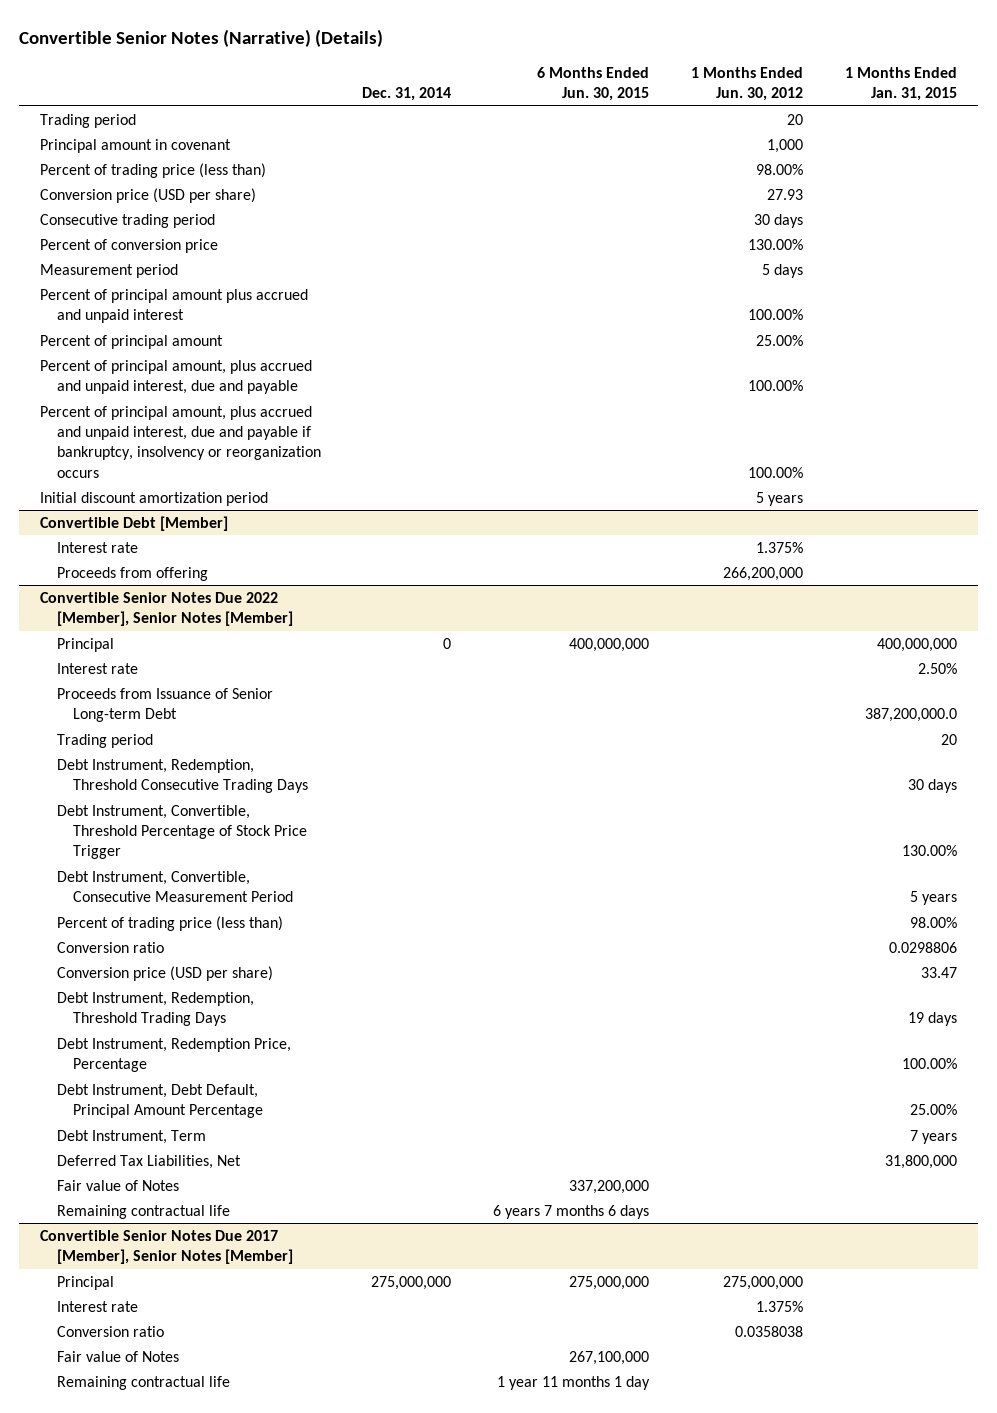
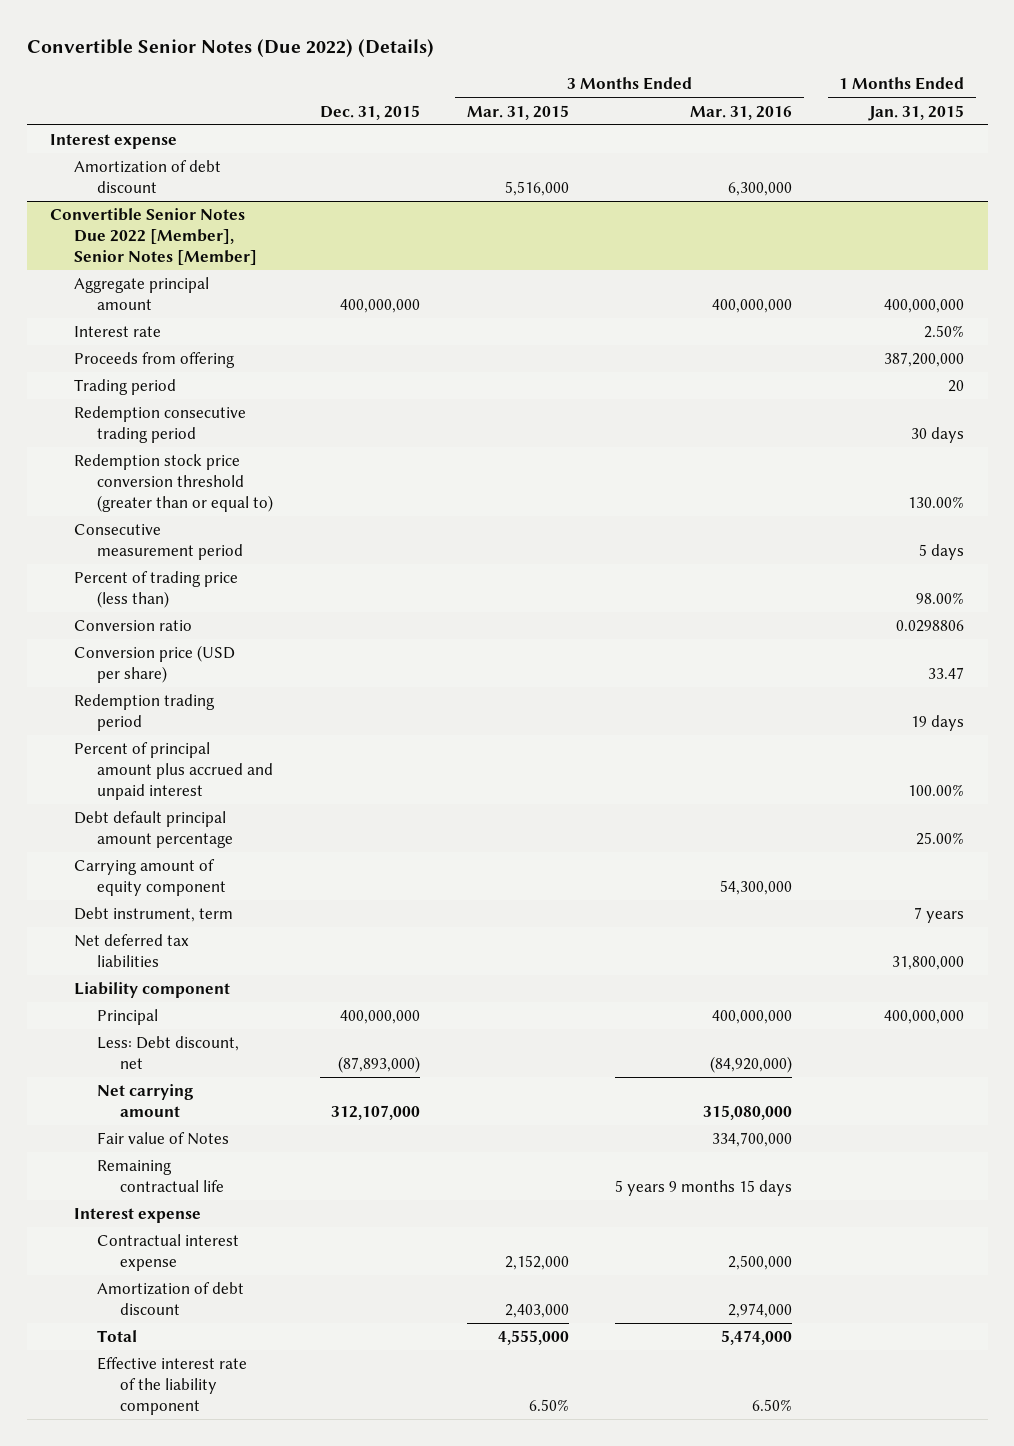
- Convertible Senior Notes (Narrative) (Details)
+ Convertible Senior Notes (Due 2022) (Details)
- | Dec. 31, 2014 | 6 Months Ended Jun. 30, 2015 | 1 Months Ended Jun. 30, 2012 | 1 Months Ended Jan. 31, 2015
+ | Dec. 31, 2015 | 3 Months Ended Mar. 31, 2015 | 3 Months Ended Mar. 31, 2016 | 1 Months Ended Jan. 31, 2015
- Trading period | | | 20 |
- Principal amount in covenant | | | 1,000 |
- Percent of trading price (less than) | | | 98.00% |
- Conversion price (USD per share) | | | 27.93 |
- Consecutive trading period | | | 30 days |
- Percent of conversion price | | | 130.00% |
- Measurement period | | | 5 days |
- Percent of principal amount plus accrued and unpaid interest | | | 100.00% |
- Percent of principal amount | | | 25.00% |
- Percent of principal amount, plus accrued and unpaid interest, due and payable | | | 100.00% |
- Percent of principal amount, plus accrued and unpaid interest, due and payable if bankruptcy, insolvency or reorganization occurs | | | 100.00% |
- Initial discount amortization period | | | 5 years |
- Convertible Debt [Member]
- Interest rate | | | 1.375% |
- Proceeds from offering | | | 266,200,000 |
+ Interest expense
+ Amortization of debt discount | | 5,516,000 | 6,300,000 |
@ Convertible Senior Notes Due 2022 [Member], Senior Notes [Member]
+ Aggregate principal amount | 400,000,000 | | 400,000,000 | 400,000,000
- Proceeds from Issuance of Senior Long-term Debt | | | | 387,200,000.0
+ Proceeds from offering | | | | 387,200,000
- Debt Instrument, Redemption, Threshold Consecutive Trading Days | | | | 30 days
- Debt Instrument, Convertible, Threshold Percentage of Stock Price Trigger | | | | 130.00%
- Debt Instrument, Convertible, Consecutive Measurement Period | | | | 5 years
+ Redemption consecutive trading period | | | | 30 days
+ Redemption stock price conversion threshold (greater than or equal to) | | | | 130.00%
+ Consecutive measurement period | | | | 5 days
- Debt Instrument, Redemption, Threshold Trading Days | | | | 19 days
- Debt Instrument, Redemption Price, Percentage | | | | 100.00%
- Debt Instrument, Debt Default, Principal Amount Percentage | | | | 25.00%
- Debt Instrument, Term | | | | 7 years
- Deferred Tax Liabilities, Net | | | | 31,800,000
+ Redemption trading period | | | | 19 days
+ Percent of principal amount plus accrued and unpaid interest | | | | 100.00%
+ Debt default principal amount percentage | | | | 25.00%
+ Carrying amount of equity component | | | 54,300,000 |
+ Debt instrument, term | | | | 7 years
+ Net deferred tax liabilities | | | | 31,800,000
+ Liability component
moved down: Principal | 400,000,000 | | 400,000,000 | 400,000,000
+ Less: Debt discount, net | (87,893,000) | | (84,920,000) |
+ Net carrying amount | 312,107,000 | | 315,080,000 |
- Convertible Senior Notes Due 2017 [Member], Senior Notes [Member]
- Principal | 275,000,000 | 275,000,000 | 275,000,000 |
- Interest rate | | | 1.375% |
- Conversion ratio | | | 0.0358038 |
- Fair value of Notes | | 267,100,000 | |
- Remaining contractual life | | 1 year 11 months 1 day | |
@ Convertible Senior Notes Due 2022 [Member], Senior Notes [Member]
+ Interest expense
+ Contractual interest expense | | 2,152,000 | 2,500,000 |
+ Amortization of debt discount | | 2,403,000 | 2,974,000 |
+ Total | | 4,555,000 | 5,474,000 |
+ Effective interest rate of the liability component | | 6.50% | 6.50% |

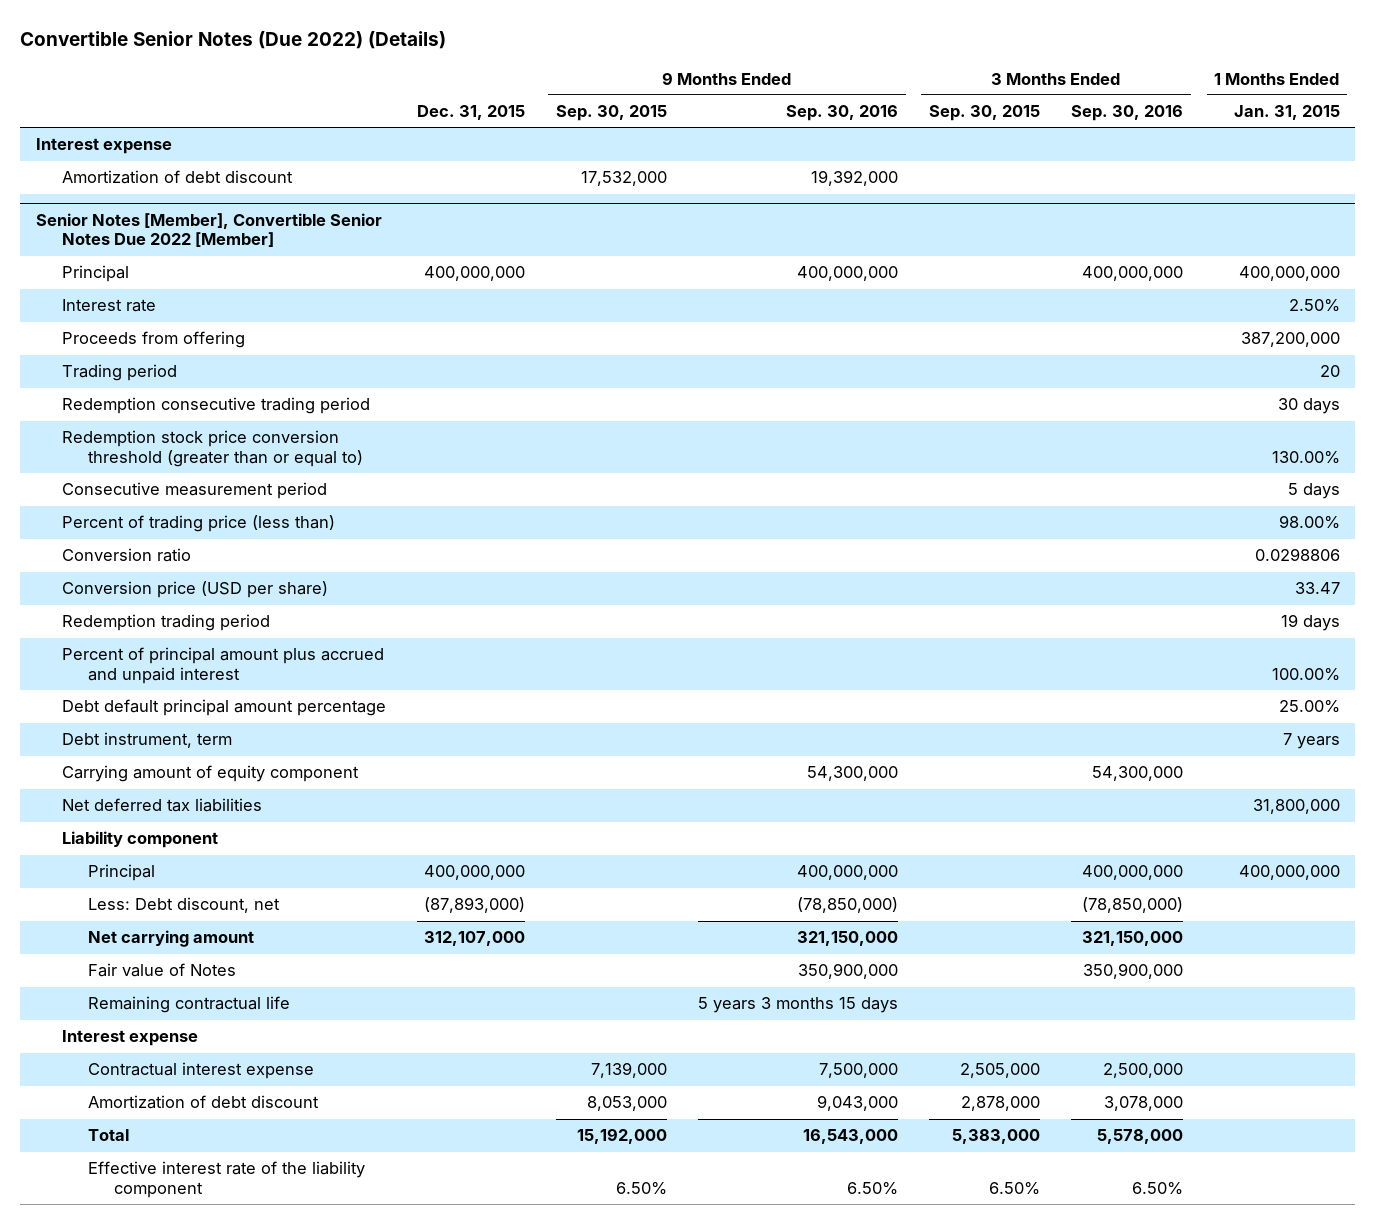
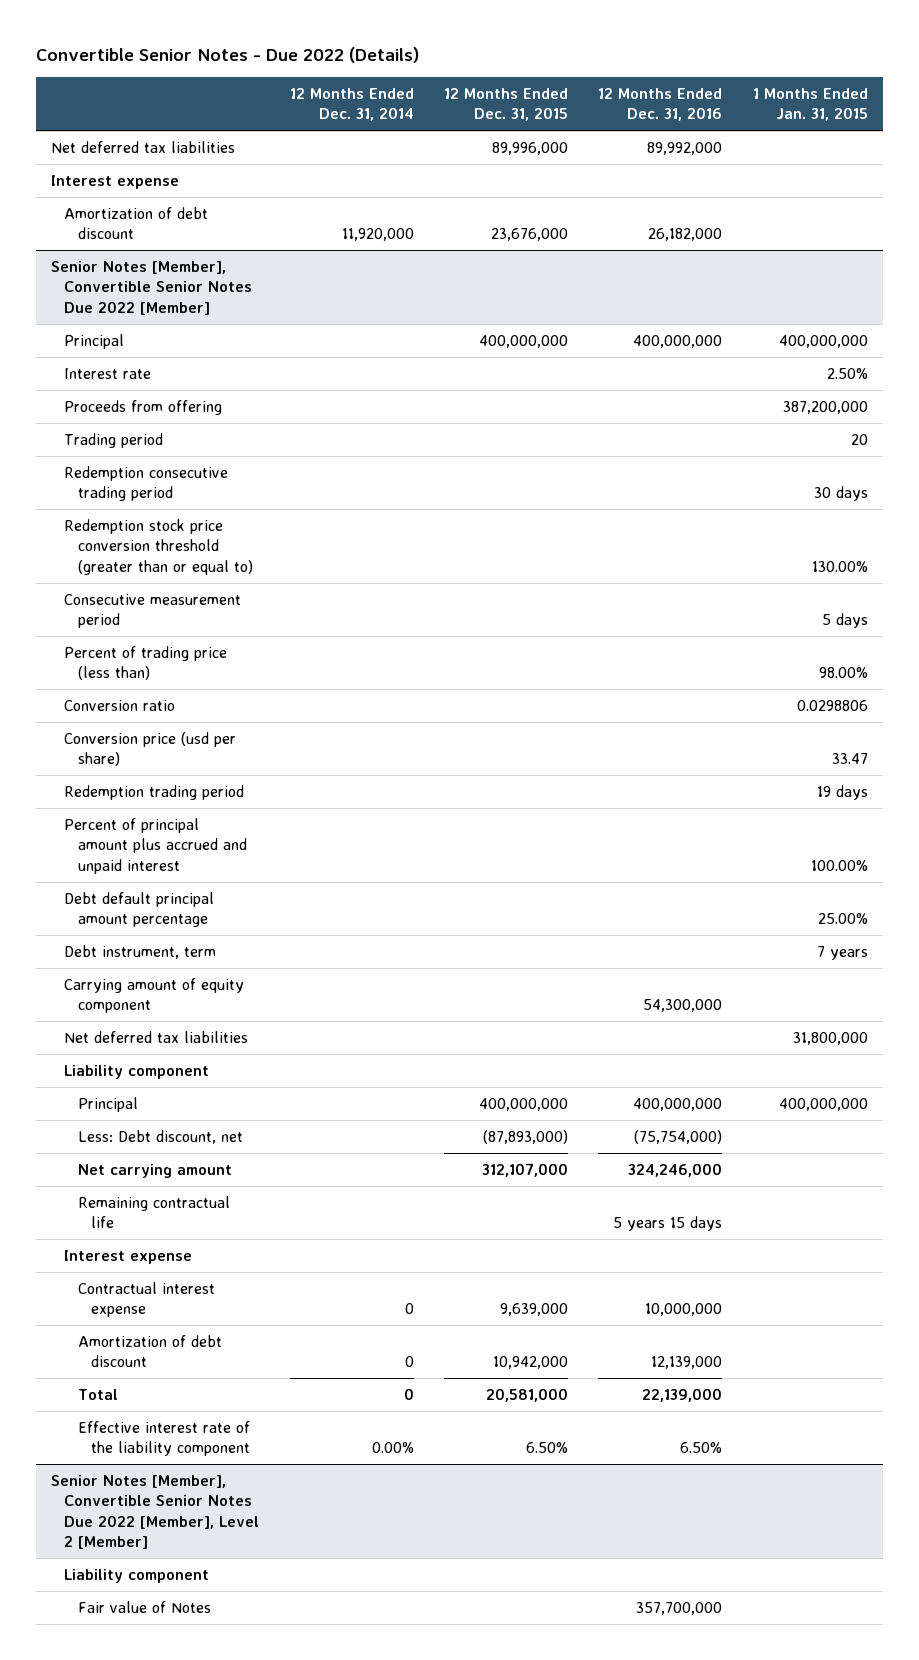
- Convertible Senior Notes (Due 2022) (Details)
+ Convertible Senior Notes - Due 2022 (Details)
- | Dec. 31, 2015 | 9 Months Ended Sep. 30, 2015 | 9 Months Ended Sep. 30, 2016 | 3 Months Ended Sep. 30, 2015 | 3 Months Ended Sep. 30, 2016 | 1 Months Ended Jan. 31, 2015
+ | 12 Months Ended Dec. 31, 2014 | 12 Months Ended Dec. 31, 2015 | 12 Months Ended Dec. 31, 2016 | 1 Months Ended Jan. 31, 2015
+ Net deferred tax liabilities | | 89,996,000 | 89,992,000 |
@ Senior Notes [Member], Convertible Senior Notes Due 2022 [Member]
- Conversion price (USD per share) | | | | | | 33.47
+ Conversion price (usd per share) | | | | 33.47
- Fair value of Notes | | | 350,900,000 | | 350,900,000 |
+ Senior Notes [Member], Convertible Senior Notes Due 2022 [Member], Level 2 [Member]
+ Liability component
+ Fair value of Notes | | | 357,700,000 |

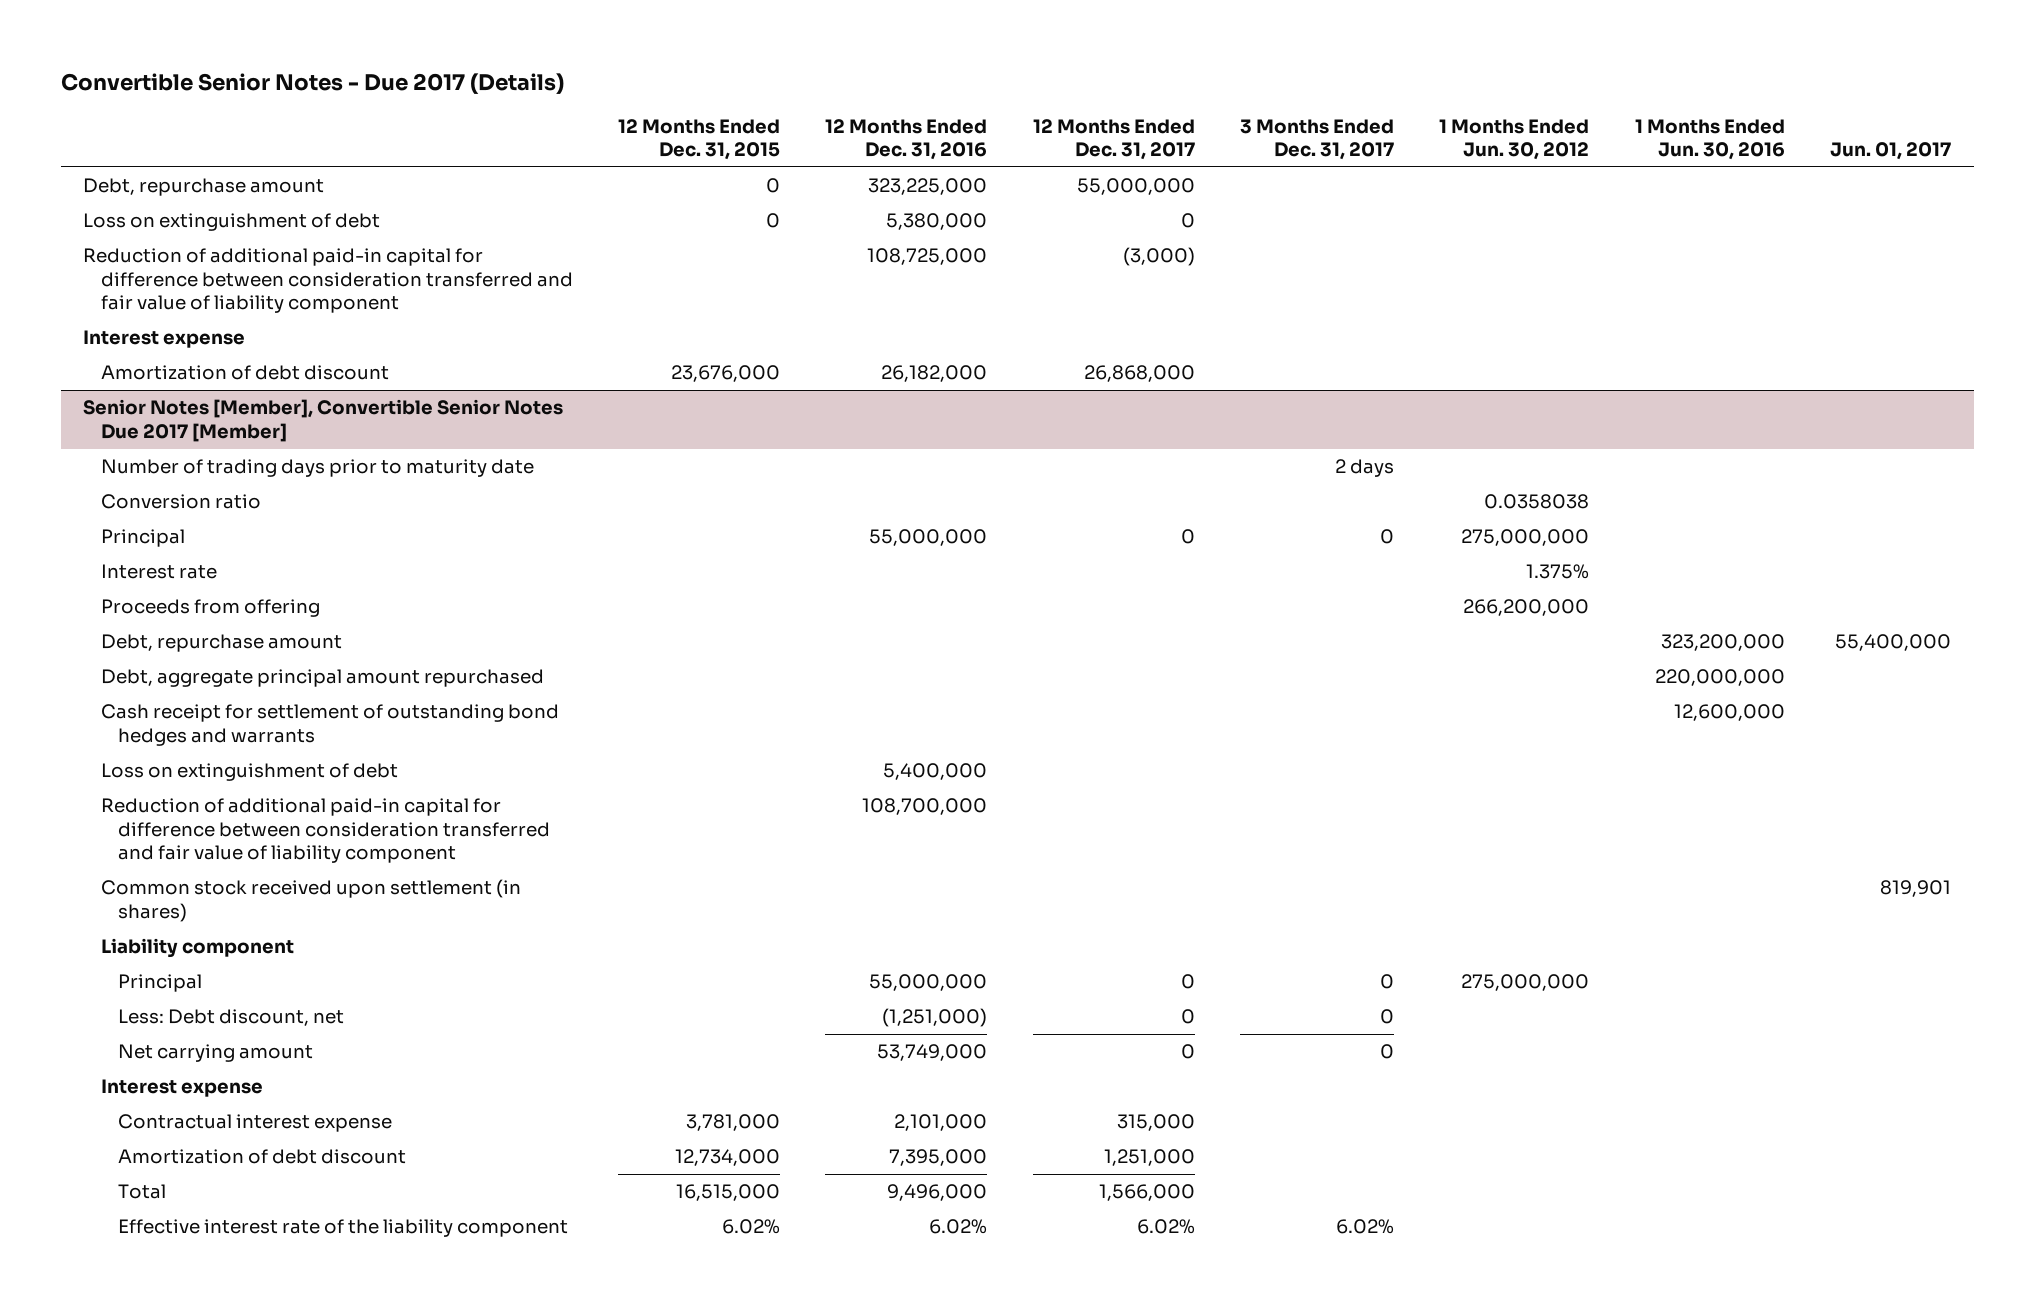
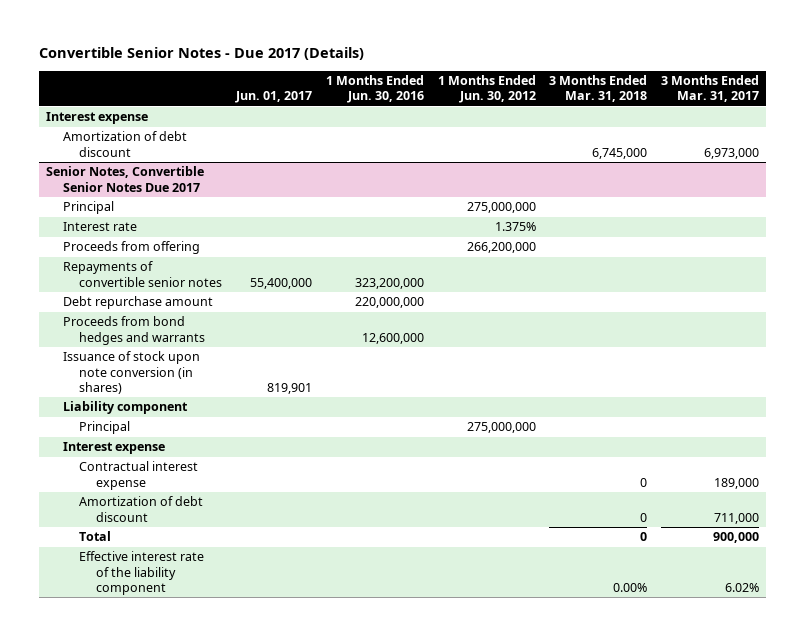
- | 12 Months Ended Dec. 31, 2015 | 12 Months Ended Dec. 31, 2016 | 12 Months Ended Dec. 31, 2017 | 3 Months Ended Dec. 31, 2017 | 1 Months Ended Jun. 30, 2012 | 1 Months Ended Jun. 30, 2016 | Jun. 01, 2017
+ | Jun. 01, 2017 | 1 Months Ended Jun. 30, 2016 | 1 Months Ended Jun. 30, 2012 | 3 Months Ended Mar. 31, 2018 | 3 Months Ended Mar. 31, 2017
- Debt, repurchase amount | 0 | 323,225,000 | 55,000,000 | | | |
- Loss on extinguishment of debt | 0 | 5,380,000 | 0 | | | |
- Reduction of additional paid-in capital for difference between consideration transferred and fair value of liability component | | 108,725,000 | (3,000) | | | |
- Senior Notes [Member], Convertible Senior Notes Due 2017 [Member]
- Number of trading days prior to maturity date | | | | 2 days | | |
- Conversion ratio | | | | | 0.0358038 | |
+ Senior Notes, Convertible Senior Notes Due 2017
- Debt, repurchase amount | | | | | | 323,200,000 | 55,400,000
- Debt, aggregate principal amount repurchased | | | | | | 220,000,000 |
- Cash receipt for settlement of outstanding bond hedges and warrants | | | | | | 12,600,000 |
- Loss on extinguishment of debt | | 5,400,000 | | | | |
- Reduction of additional paid-in capital for difference between consideration transferred and fair value of liability component | | 108,700,000 | | | | |
- Common stock received upon settlement (in shares) | | | | | | | 819,901
+ Repayments of convertible senior notes | 55,400,000 | 323,200,000 | | |
+ Debt repurchase amount | | 220,000,000 | | |
+ Proceeds from bond hedges and warrants | | 12,600,000 | | |
+ Issuance of stock upon note conversion (in shares) | 819,901 | | | |
- Less: Debt discount, net | | (1,251,000) | 0 | 0 | | |
- Net carrying amount | | 53,749,000 | 0 | 0 | | |

